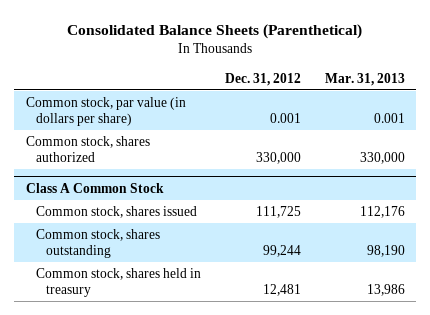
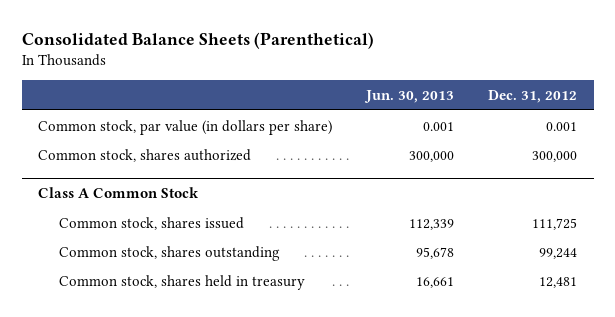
- | Dec. 31, 2012 | Mar. 31, 2013
+ | Jun. 30, 2013 | Dec. 31, 2012
- Common stock, shares authorized | 330,000 | 330,000
+ Common stock, shares authorized | 300,000 | 300,000

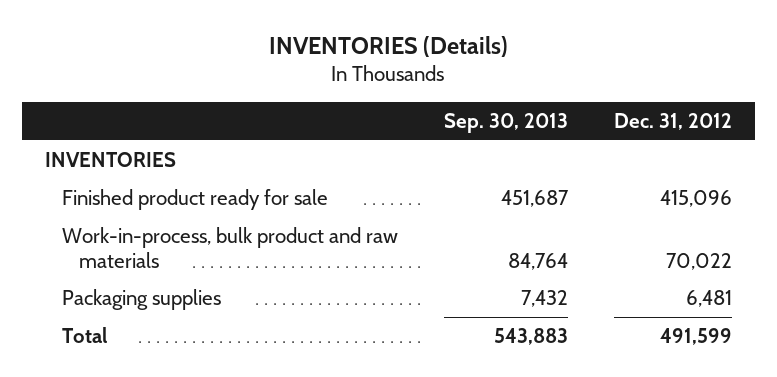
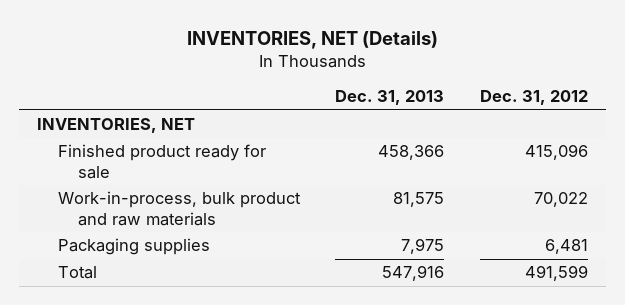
- INVENTORIES (Details)
+ INVENTORIES, NET (Details)
- | Sep. 30, 2013 | Dec. 31, 2012
+ | Dec. 31, 2013 | Dec. 31, 2012
- INVENTORIES
+ INVENTORIES, NET

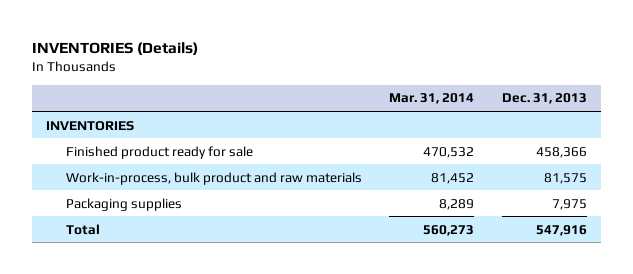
- INVENTORIES, NET (Details)
+ INVENTORIES (Details)
- | Dec. 31, 2013 | Dec. 31, 2012
+ | Mar. 31, 2014 | Dec. 31, 2013
- INVENTORIES, NET
+ INVENTORIES

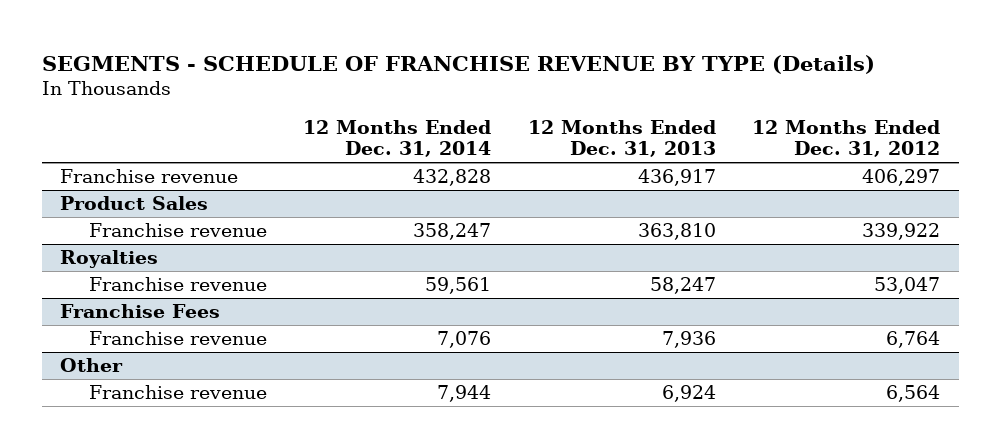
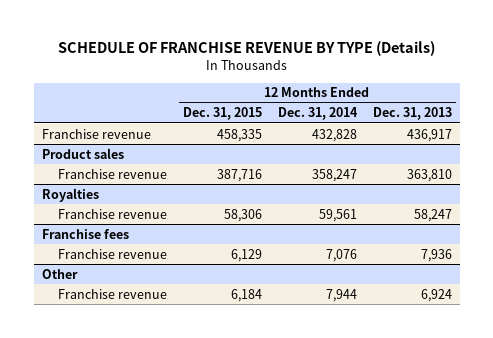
- SEGMENTS - SCHEDULE OF FRANCHISE REVENUE BY TYPE (Details)
+ SCHEDULE OF FRANCHISE REVENUE BY TYPE (Details)
- | 12 Months Ended Dec. 31, 2014 | 12 Months Ended Dec. 31, 2013 | 12 Months Ended Dec. 31, 2012
+ | 12 Months Ended Dec. 31, 2015 | 12 Months Ended Dec. 31, 2014 | 12 Months Ended Dec. 31, 2013
- Product Sales
+ Product sales
- Franchise Fees
+ Franchise fees

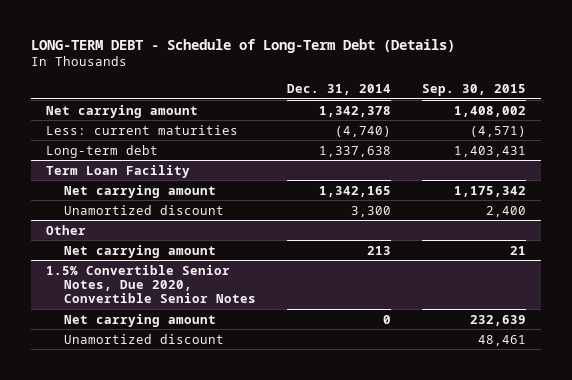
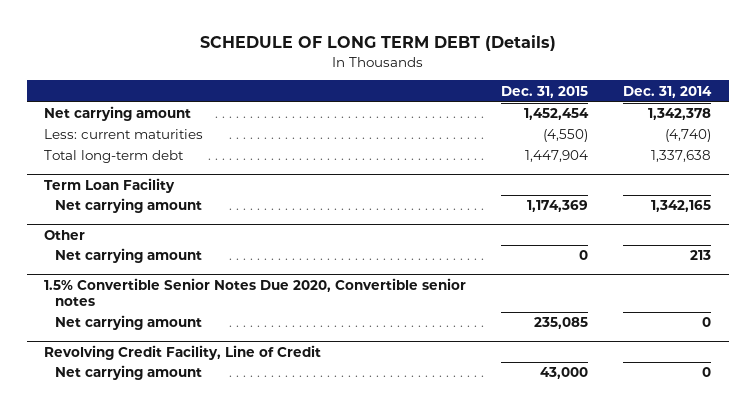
- LONG-TERM DEBT - Schedule of Long-Term Debt (Details)
+ SCHEDULE OF LONG TERM DEBT (Details)
- | Dec. 31, 2014 | Sep. 30, 2015
+ | Dec. 31, 2015 | Dec. 31, 2014
- Long-term debt | 1,337,638 | 1,403,431
+ Total long-term debt | 1,447,904 | 1,337,638
@ Term Loan Facility
- Unamortized discount | 3,300 | 2,400
- 1.5% Convertible Senior Notes, Due 2020, Convertible Senior Notes
+ 1.5% Convertible Senior Notes Due 2020, Convertible senior notes
- Unamortized discount | | 48,461
+ Revolving Credit Facility, Line of Credit
+ Net carrying amount | 43,000 | 0

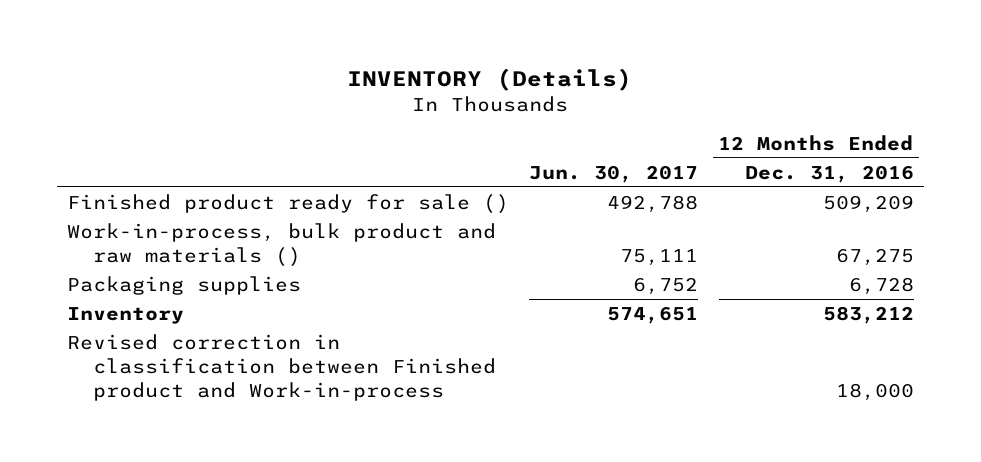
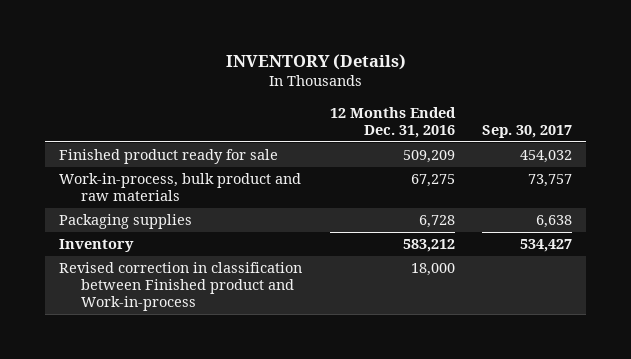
- | Jun. 30, 2017 | 12 Months Ended Dec. 31, 2016
+ | 12 Months Ended Dec. 31, 2016 | Sep. 30, 2017
- Finished product ready for sale () | 492,788 | 509,209
- Work-in-process, bulk product and raw materials () | 75,111 | 67,275
+ Finished product ready for sale | 509,209 | 454,032
+ Work-in-process, bulk product and raw materials | 67,275 | 73,757

